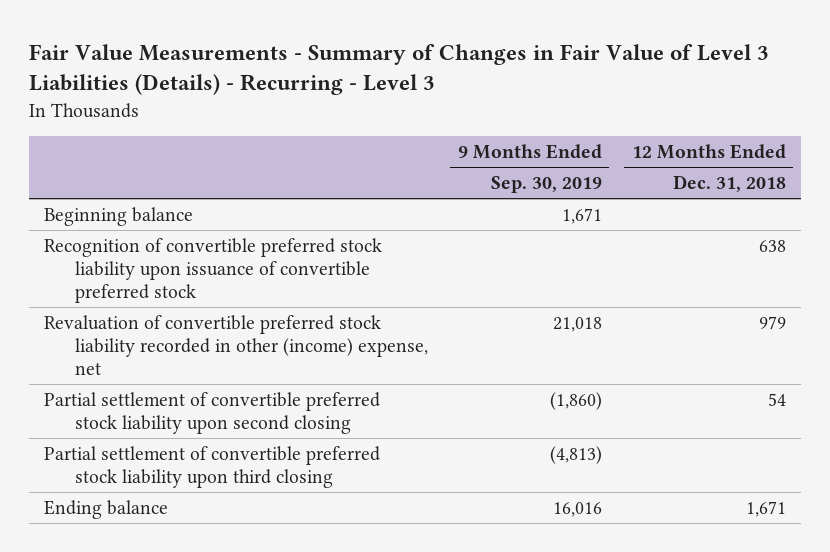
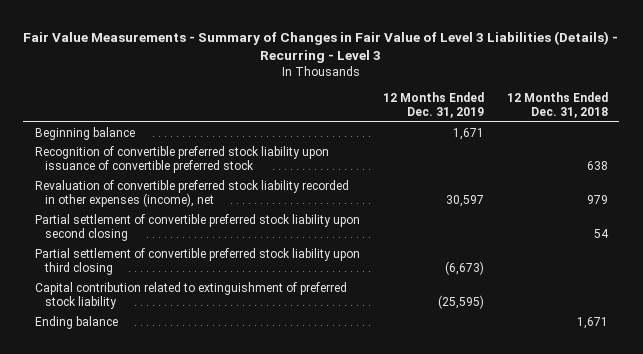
- | 9 Months Ended Sep. 30, 2019 | 12 Months Ended Dec. 31, 2018
+ | 12 Months Ended Dec. 31, 2019 | 12 Months Ended Dec. 31, 2018
- Revaluation of convertible preferred stock liability recorded in other (income) expense, net | 21,018 | 979
+ Revaluation of convertible preferred stock liability recorded in other expenses (income), net | 30,597 | 979
+ Capital contribution related to extinguishment of preferred stock liability | (25,595) |

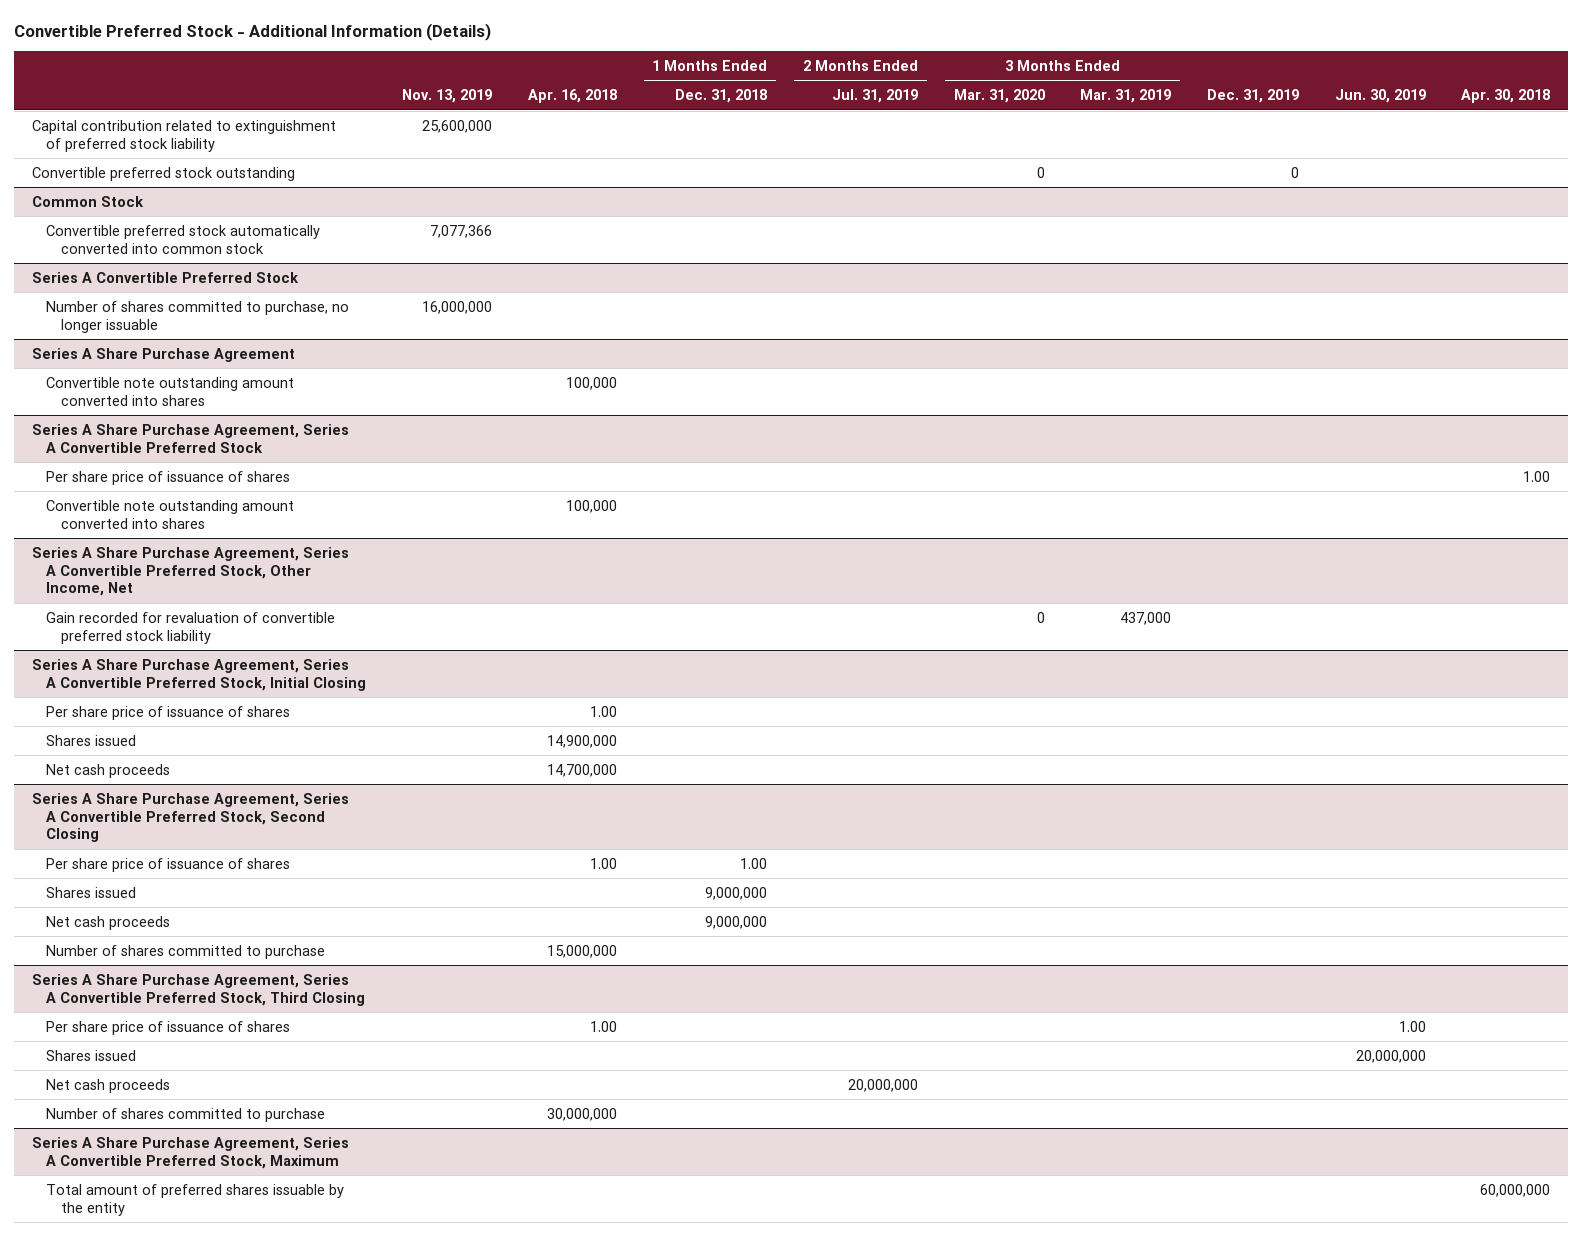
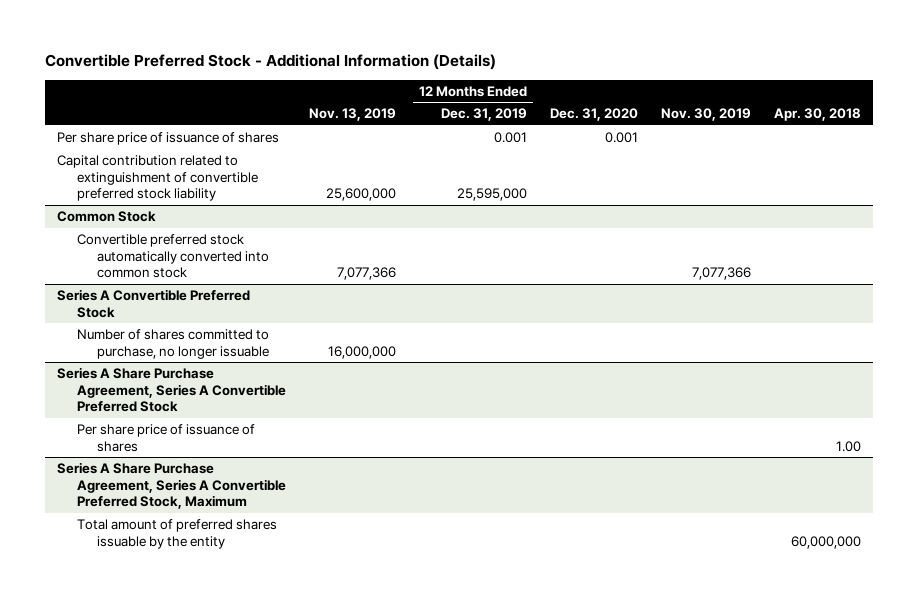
- | Nov. 13, 2019 | Apr. 16, 2018 | 1 Months Ended Dec. 31, 2018 | 2 Months Ended Jul. 31, 2019 | 3 Months Ended Mar. 31, 2020 | 3 Months Ended Mar. 31, 2019 | Dec. 31, 2019 | Jun. 30, 2019 | Apr. 30, 2018
+ | Nov. 13, 2019 | 12 Months Ended Dec. 31, 2019 | Dec. 31, 2020 | Nov. 30, 2019 | Apr. 30, 2018
- Capital contribution related to extinguishment of preferred stock liability | 25,600,000 | | | | | | | |
- Convertible preferred stock outstanding | | | | | 0 | | 0 | |
+ Per share price of issuance of shares | | 0.001 | 0.001 | |
+ Capital contribution related to extinguishment of convertible preferred stock liability | 25,600,000 | 25,595,000 | | |
- Series A Share Purchase Agreement
- Convertible note outstanding amount converted into shares | | 100,000 | | | | | | |
@ Series A Share Purchase Agreement, Series A Convertible Preferred Stock
- Convertible note outstanding amount converted into shares | | 100,000 | | | | | | |
- Series A Share Purchase Agreement, Series A Convertible Preferred Stock, Other Income, Net
- Gain recorded for revaluation of convertible preferred stock liability | | | | | 0 | 437,000 | | |
- Series A Share Purchase Agreement, Series A Convertible Preferred Stock, Initial Closing
- Per share price of issuance of shares | | 1.00 | | | | | | |
- Shares issued | | 14,900,000 | | | | | | |
- Net cash proceeds | | 14,700,000 | | | | | | |
- Series A Share Purchase Agreement, Series A Convertible Preferred Stock, Second Closing
- Per share price of issuance of shares | | 1.00 | 1.00 | | | | | |
- Shares issued | | | 9,000,000 | | | | | |
- Net cash proceeds | | | 9,000,000 | | | | | |
- Number of shares committed to purchase | | 15,000,000 | | | | | | |
- Series A Share Purchase Agreement, Series A Convertible Preferred Stock, Third Closing
- Per share price of issuance of shares | | 1.00 | | | | | | 1.00 |
- Shares issued | | | | | | | | 20,000,000 |
- Net cash proceeds | | | | 20,000,000 | | | | |
- Number of shares committed to purchase | | 30,000,000 | | | | | | |

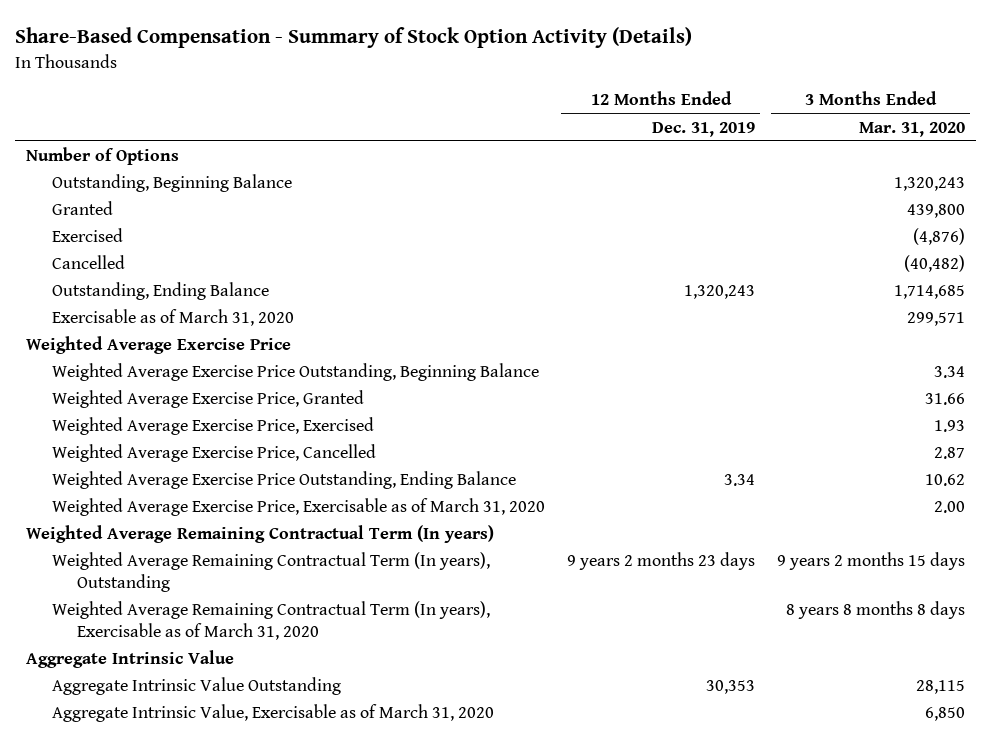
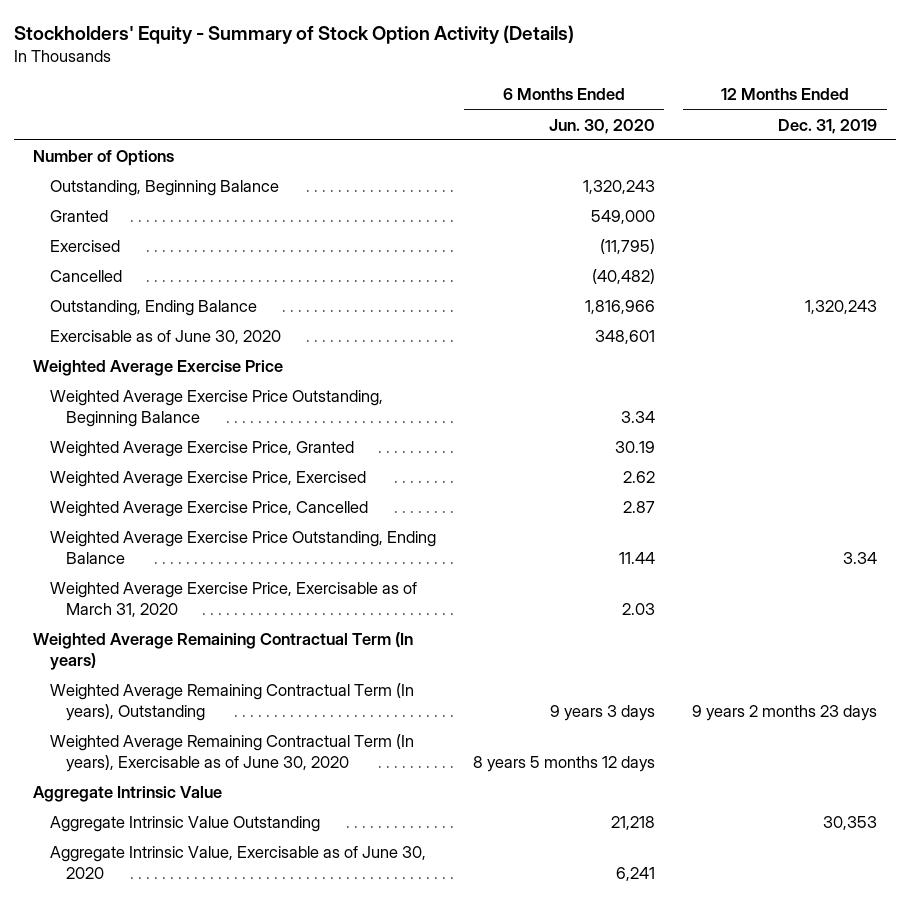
- Share-Based Compensation - Summary of Stock Option Activity (Details)
+ Stockholders' Equity - Summary of Stock Option Activity (Details)
- | 12 Months Ended Dec. 31, 2019 | 3 Months Ended Mar. 31, 2020
+ | 6 Months Ended Jun. 30, 2020 | 12 Months Ended Dec. 31, 2019
- Exercisable as of March 31, 2020 | | 299,571
+ Exercisable as of June 30, 2020 | 348,601 |
- Weighted Average Remaining Contractual Term (In years), Exercisable as of March 31, 2020 | | 8 years 8 months 8 days
+ Weighted Average Remaining Contractual Term (In years), Exercisable as of June 30, 2020 | 8 years 5 months 12 days |
- Aggregate Intrinsic Value, Exercisable as of March 31, 2020 | | 6,850
+ Aggregate Intrinsic Value, Exercisable as of June 30, 2020 | 6,241 |

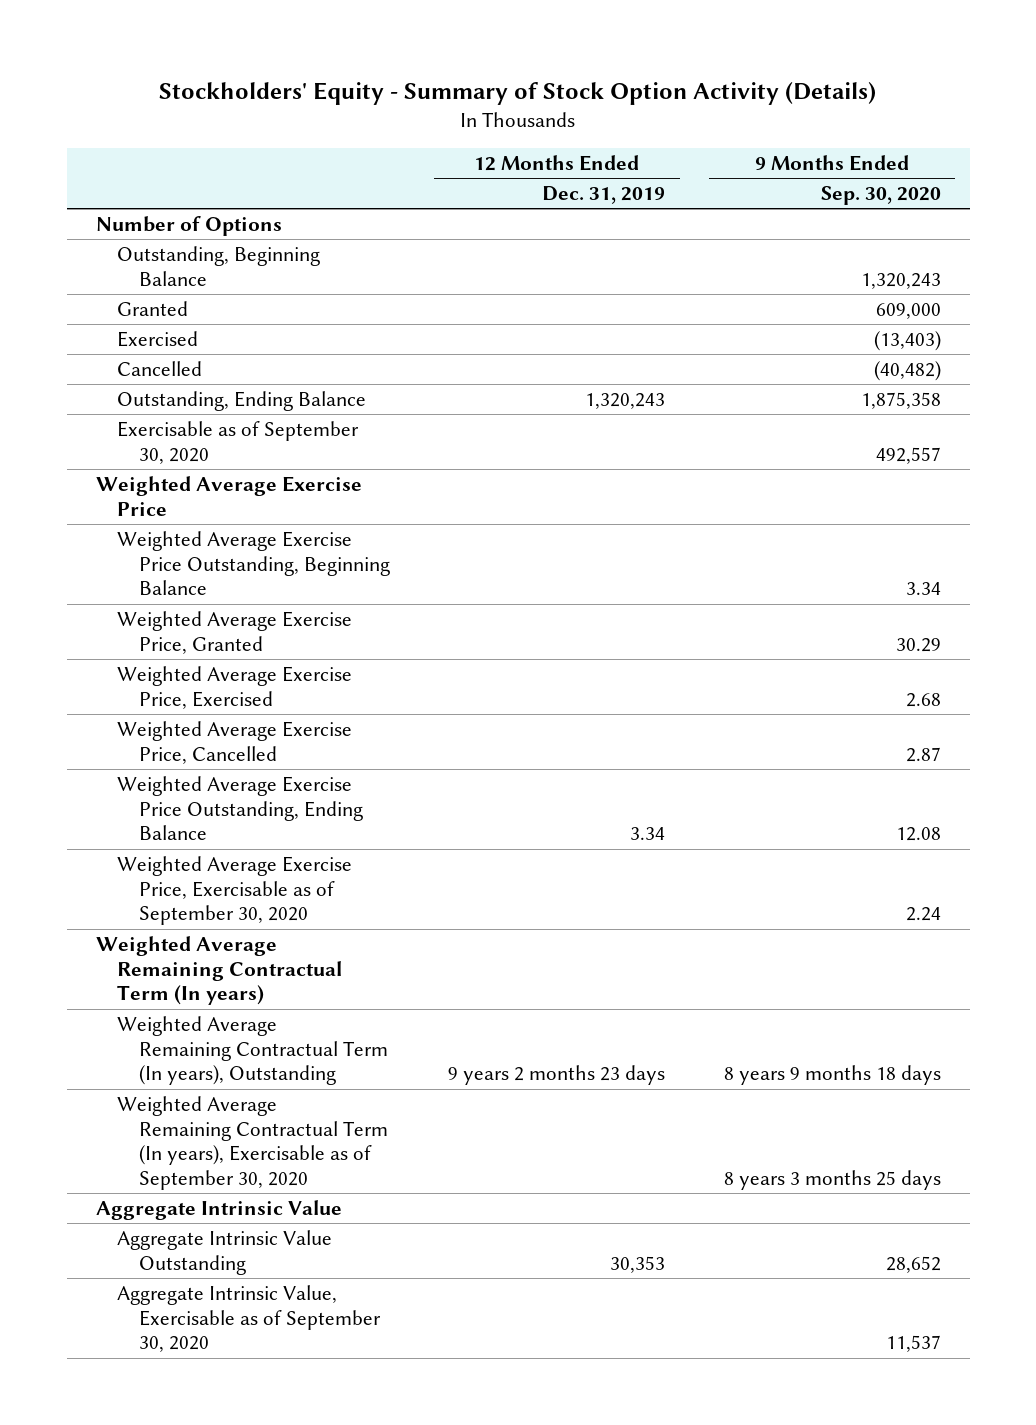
- | 6 Months Ended Jun. 30, 2020 | 12 Months Ended Dec. 31, 2019
+ | 12 Months Ended Dec. 31, 2019 | 9 Months Ended Sep. 30, 2020
- Exercisable as of June 30, 2020 | 348,601 |
+ Exercisable as of September 30, 2020 | | 492,557
- Weighted Average Exercise Price, Exercisable as of March 31, 2020 | 2.03 |
+ Weighted Average Exercise Price, Exercisable as of September 30, 2020 | | 2.24
- Weighted Average Remaining Contractual Term (In years), Exercisable as of June 30, 2020 | 8 years 5 months 12 days |
+ Weighted Average Remaining Contractual Term (In years), Exercisable as of September 30, 2020 | | 8 years 3 months 25 days
- Aggregate Intrinsic Value, Exercisable as of June 30, 2020 | 6,241 |
+ Aggregate Intrinsic Value, Exercisable as of September 30, 2020 | | 11,537

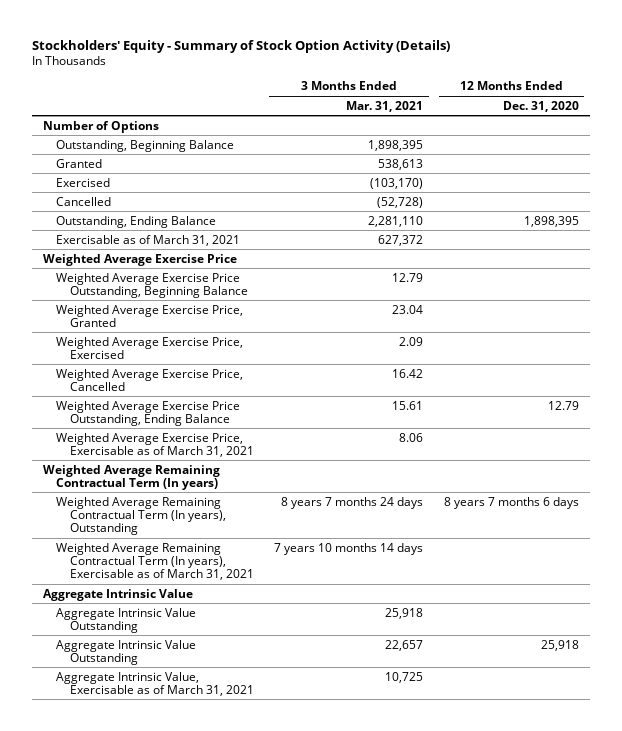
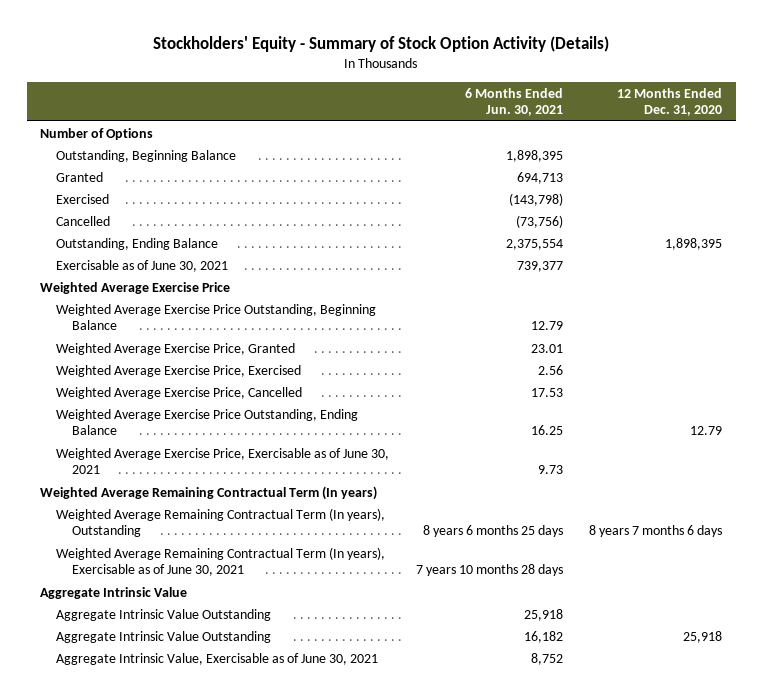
- | 3 Months Ended Mar. 31, 2021 | 12 Months Ended Dec. 31, 2020
+ | 6 Months Ended Jun. 30, 2021 | 12 Months Ended Dec. 31, 2020
- Exercisable as of March 31, 2021 | 627,372 |
+ Exercisable as of June 30, 2021 | 739,377 |
- Weighted Average Exercise Price, Exercisable as of March 31, 2021 | 8.06 |
+ Weighted Average Exercise Price, Exercisable as of June 30, 2021 | 9.73 |
- Weighted Average Remaining Contractual Term (In years), Exercisable as of March 31, 2021 | 7 years 10 months 14 days |
+ Weighted Average Remaining Contractual Term (In years), Exercisable as of June 30, 2021 | 7 years 10 months 28 days |
- Aggregate Intrinsic Value, Exercisable as of March 31, 2021 | 10,725 |
+ Aggregate Intrinsic Value, Exercisable as of June 30, 2021 | 8,752 |

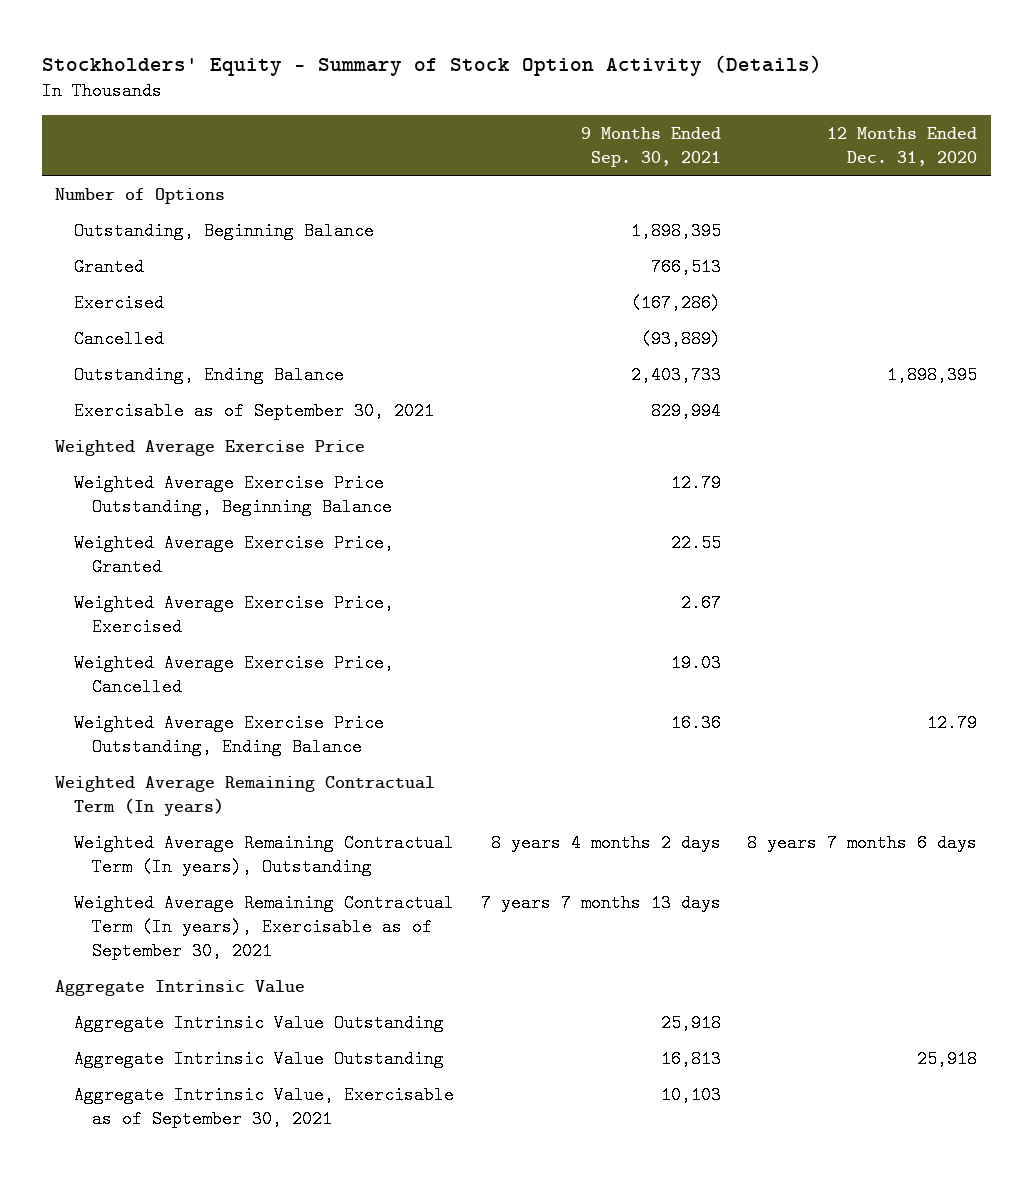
- | 6 Months Ended Jun. 30, 2021 | 12 Months Ended Dec. 31, 2020
+ | 9 Months Ended Sep. 30, 2021 | 12 Months Ended Dec. 31, 2020
- Exercisable as of June 30, 2021 | 739,377 |
+ Exercisable as of September 30, 2021 | 829,994 |
- Weighted Average Exercise Price, Exercisable as of June 30, 2021 | 9.73 |
- Weighted Average Remaining Contractual Term (In years), Exercisable as of June 30, 2021 | 7 years 10 months 28 days |
+ Weighted Average Remaining Contractual Term (In years), Exercisable as of September 30, 2021 | 7 years 7 months 13 days |
- Aggregate Intrinsic Value, Exercisable as of June 30, 2021 | 8,752 |
+ Aggregate Intrinsic Value, Exercisable as of September 30, 2021 | 10,103 |

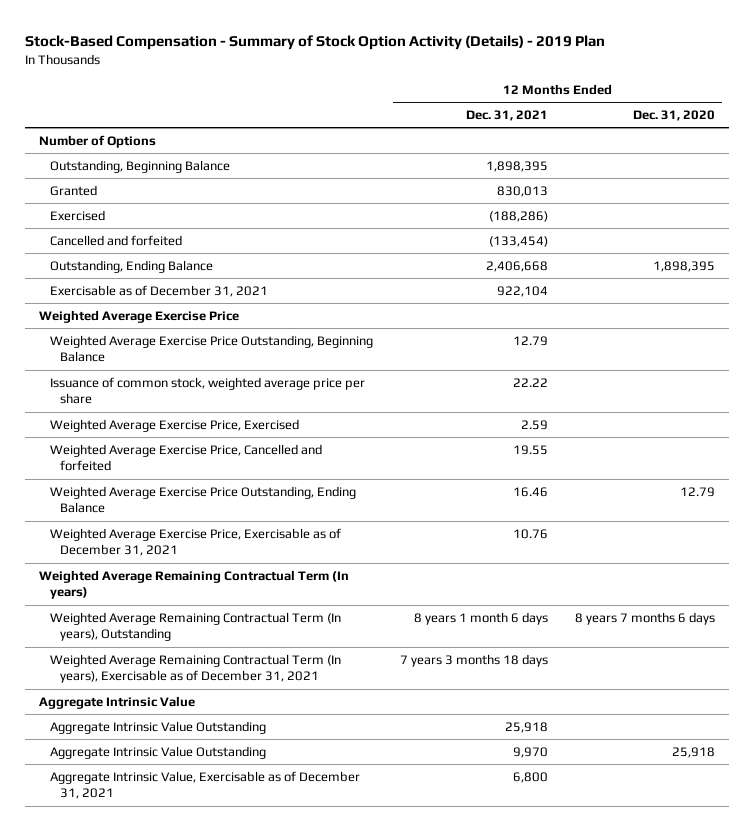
- Stockholders' Equity - Summary of Stock Option Activity (Details)
+ Stock-Based Compensation - Summary of Stock Option Activity (Details) - 2019 Plan
- | 9 Months Ended Sep. 30, 2021 | 12 Months Ended Dec. 31, 2020
+ | 12 Months Ended Dec. 31, 2021 | 12 Months Ended Dec. 31, 2020
- Cancelled | (93,889) |
+ Cancelled and forfeited | (133,454) |
- Exercisable as of September 30, 2021 | 829,994 |
+ Exercisable as of December 31, 2021 | 922,104 |
- Weighted Average Exercise Price, Granted | 22.55 |
+ Issuance of common stock, weighted average price per share | 22.22 |
- Weighted Average Exercise Price, Cancelled | 19.03 |
+ Weighted Average Exercise Price, Cancelled and forfeited | 19.55 |
+ Weighted Average Exercise Price, Exercisable as of December 31, 2021 | 10.76 |
- Weighted Average Remaining Contractual Term (In years), Exercisable as of September 30, 2021 | 7 years 7 months 13 days |
+ Weighted Average Remaining Contractual Term (In years), Exercisable as of December 31, 2021 | 7 years 3 months 18 days |
- Aggregate Intrinsic Value, Exercisable as of September 30, 2021 | 10,103 |
+ Aggregate Intrinsic Value, Exercisable as of December 31, 2021 | 6,800 |

